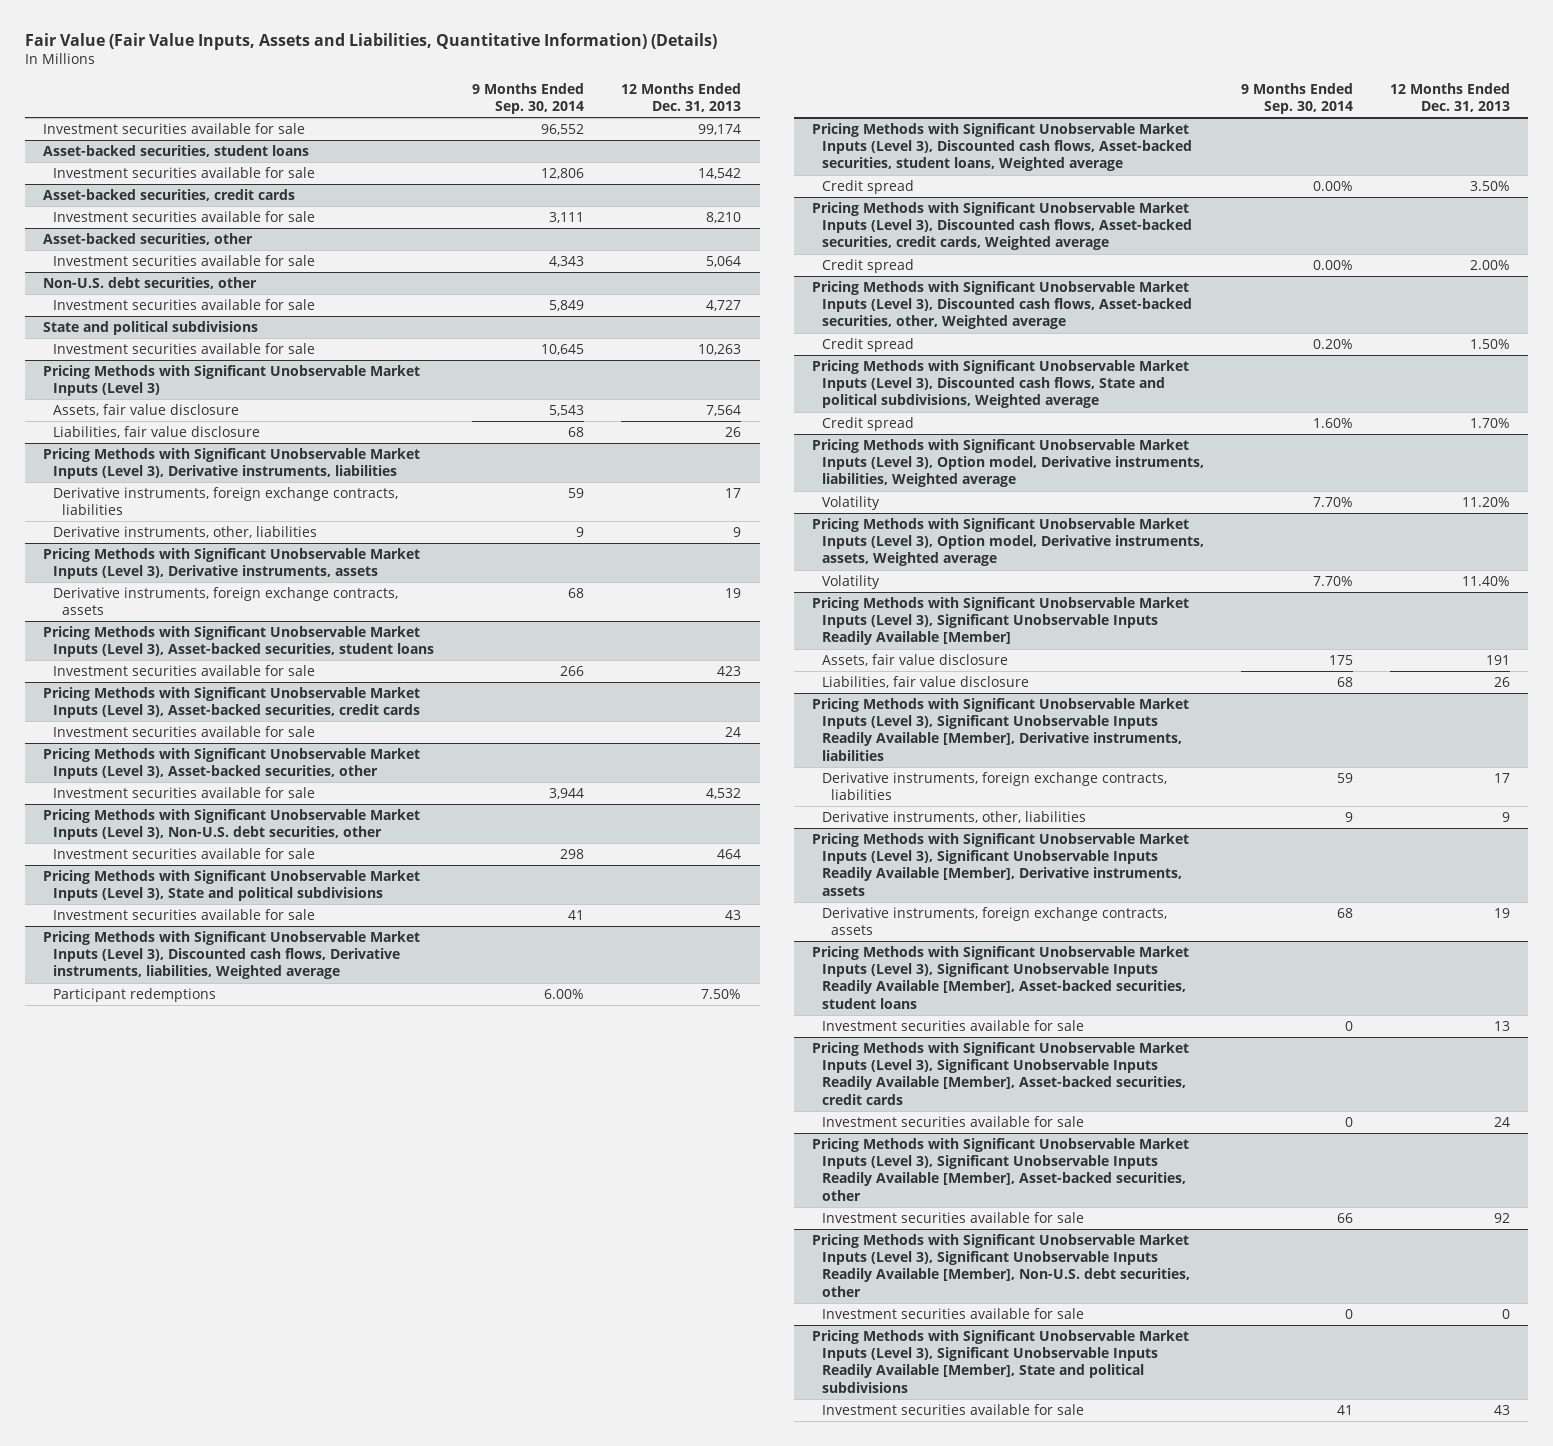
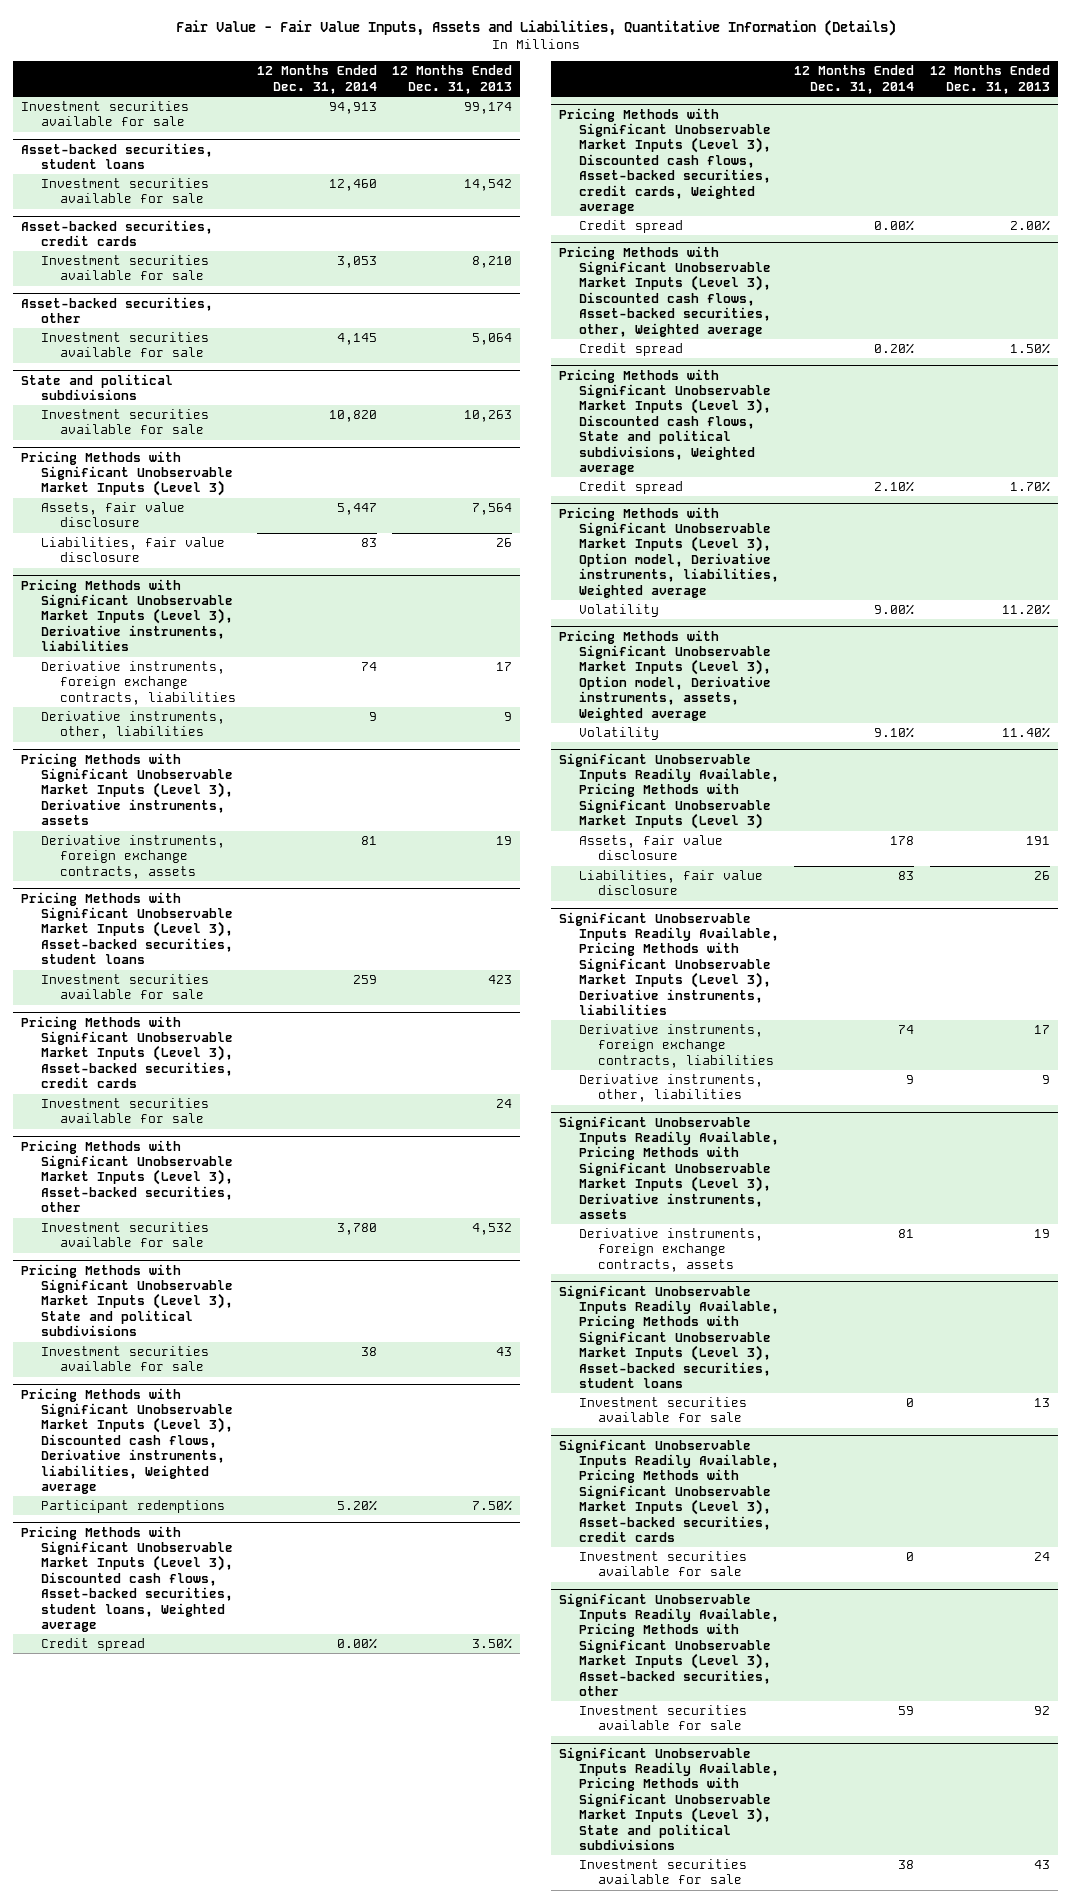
- Fair Value (Fair Value Inputs, Assets and Liabilities, Quantitative Information) (Details)
+ Fair Value - Fair Value Inputs, Assets and Liabilities, Quantitative Information (Details)
- | 9 Months Ended Sep. 30, 2014 | 12 Months Ended Dec. 31, 2013
+ | 12 Months Ended Dec. 31, 2014 | 12 Months Ended Dec. 31, 2013
- Non-U.S. debt securities, other
- Investment securities available for sale | 5,849 | 4,727
- Pricing Methods with Significant Unobservable Market Inputs (Level 3), Non-U.S. debt securities, other
- Investment securities available for sale | 298 | 464
- Pricing Methods with Significant Unobservable Market Inputs (Level 3), Significant Unobservable Inputs Readily Available [Member]
+ Significant Unobservable Inputs Readily Available, Pricing Methods with Significant Unobservable Market Inputs (Level 3)
- Pricing Methods with Significant Unobservable Market Inputs (Level 3), Significant Unobservable Inputs Readily Available [Member], Derivative instruments, liabilities
+ Significant Unobservable Inputs Readily Available, Pricing Methods with Significant Unobservable Market Inputs (Level 3), Derivative instruments, liabilities
- Pricing Methods with Significant Unobservable Market Inputs (Level 3), Significant Unobservable Inputs Readily Available [Member], Derivative instruments, assets
+ Significant Unobservable Inputs Readily Available, Pricing Methods with Significant Unobservable Market Inputs (Level 3), Derivative instruments, assets
- Pricing Methods with Significant Unobservable Market Inputs (Level 3), Significant Unobservable Inputs Readily Available [Member], Asset-backed securities, student loans
+ Significant Unobservable Inputs Readily Available, Pricing Methods with Significant Unobservable Market Inputs (Level 3), Asset-backed securities, student loans
- Pricing Methods with Significant Unobservable Market Inputs (Level 3), Significant Unobservable Inputs Readily Available [Member], Asset-backed securities, credit cards
+ Significant Unobservable Inputs Readily Available, Pricing Methods with Significant Unobservable Market Inputs (Level 3), Asset-backed securities, credit cards
- Pricing Methods with Significant Unobservable Market Inputs (Level 3), Significant Unobservable Inputs Readily Available [Member], Asset-backed securities, other
+ Significant Unobservable Inputs Readily Available, Pricing Methods with Significant Unobservable Market Inputs (Level 3), Asset-backed securities, other
- Pricing Methods with Significant Unobservable Market Inputs (Level 3), Significant Unobservable Inputs Readily Available [Member], Non-U.S. debt securities, other
- Investment securities available for sale | 0 | 0
- Pricing Methods with Significant Unobservable Market Inputs (Level 3), Significant Unobservable Inputs Readily Available [Member], State and political subdivisions
+ Significant Unobservable Inputs Readily Available, Pricing Methods with Significant Unobservable Market Inputs (Level 3), State and political subdivisions

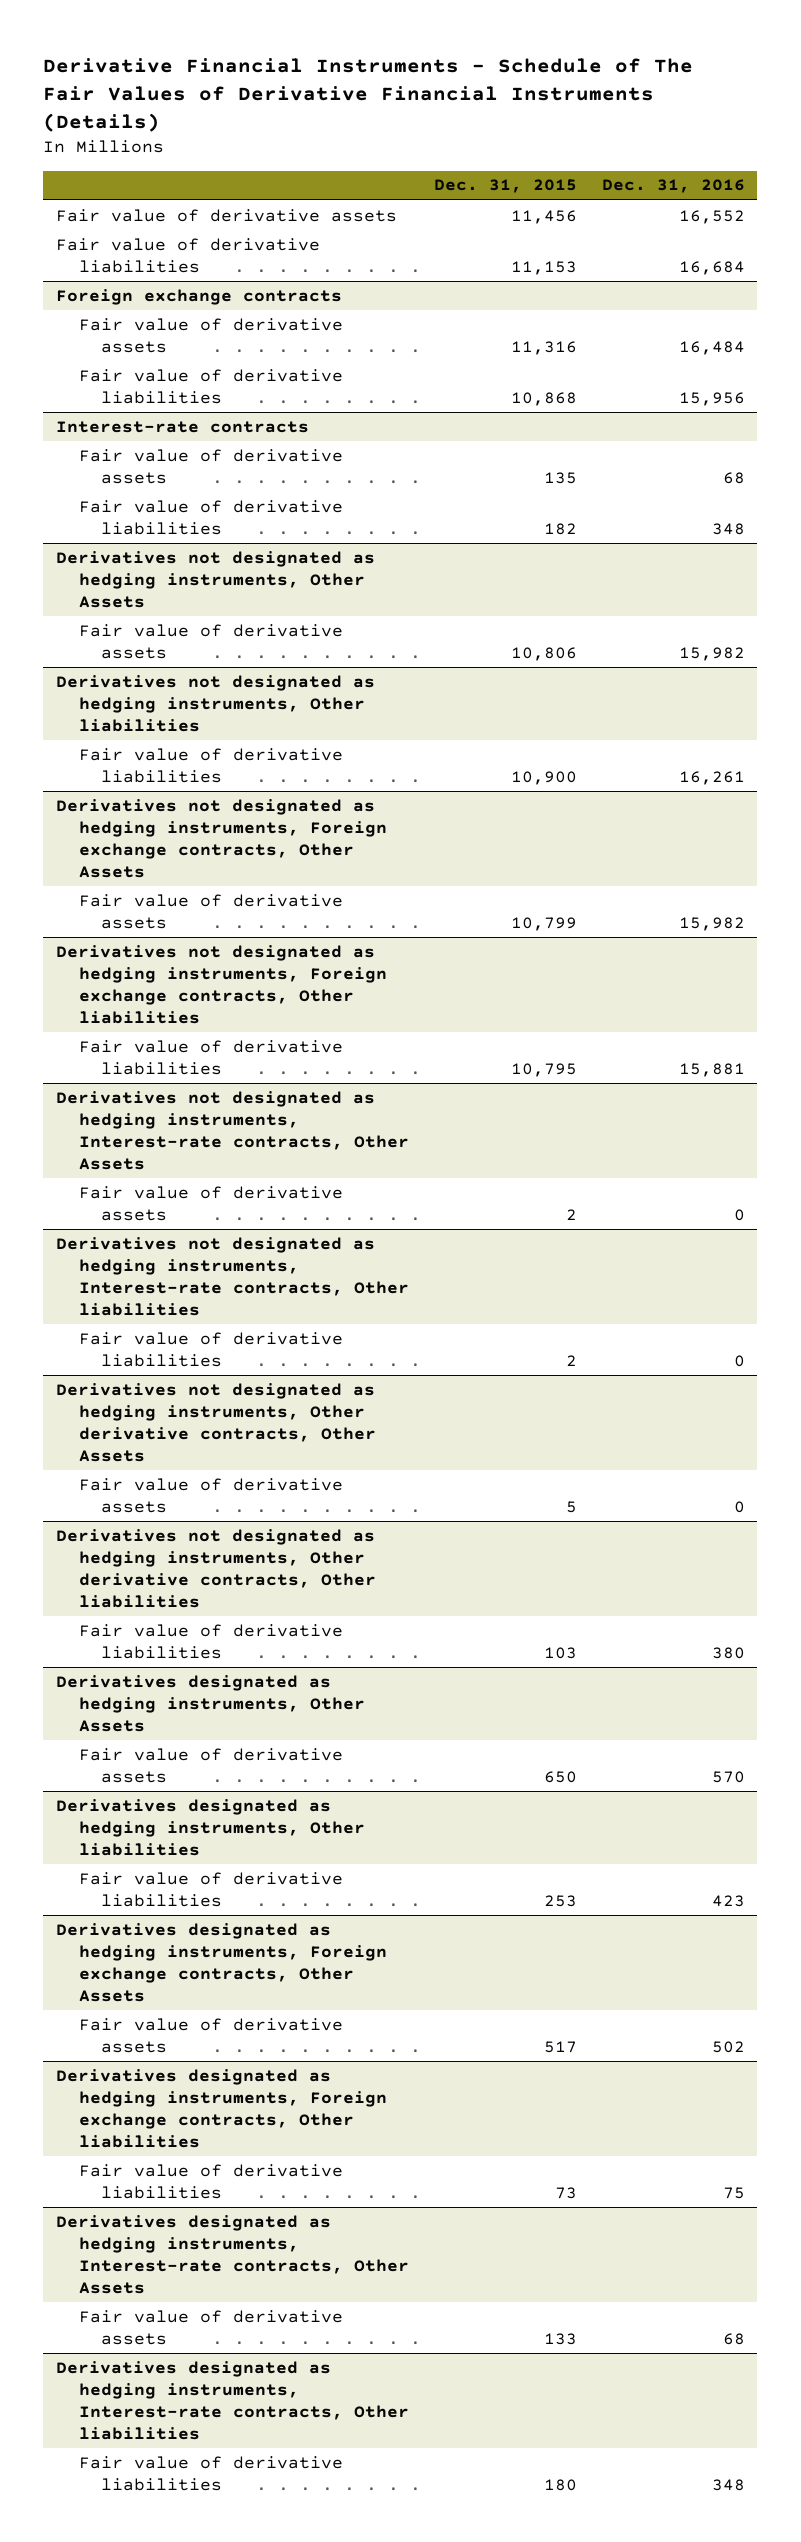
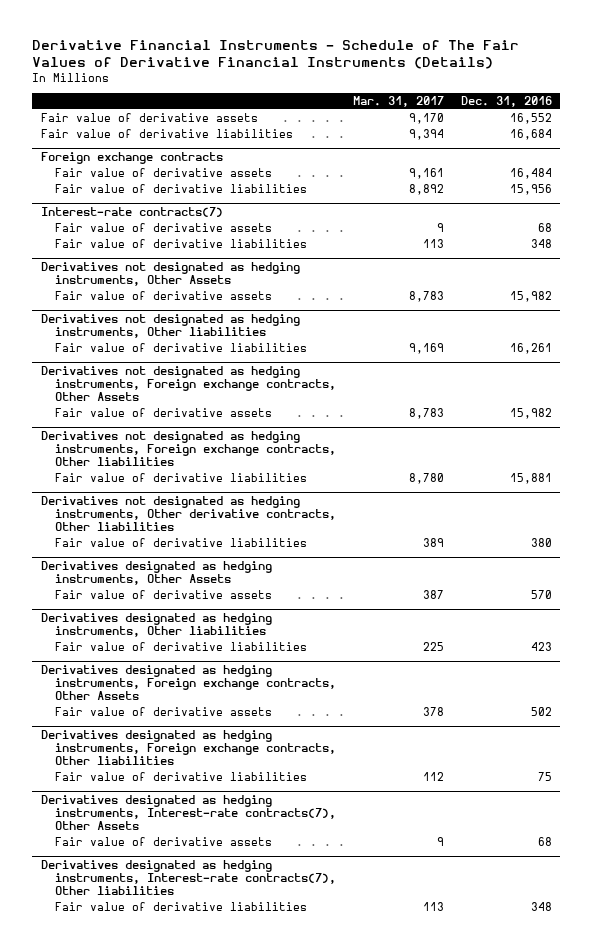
- | Dec. 31, 2015 | Dec. 31, 2016
+ | Mar. 31, 2017 | Dec. 31, 2016
- Interest-rate contracts
+ Interest-rate contracts(7)
- Derivatives not designated as hedging instruments, Interest-rate contracts, Other Assets
- Fair value of derivative assets | 2 | 0
- Derivatives not designated as hedging instruments, Interest-rate contracts, Other liabilities
- Fair value of derivative liabilities | 2 | 0
- Derivatives not designated as hedging instruments, Other derivative contracts, Other Assets
- Fair value of derivative assets | 5 | 0
- Derivatives designated as hedging instruments, Interest-rate contracts, Other Assets
+ Derivatives designated as hedging instruments, Interest-rate contracts(7), Other Assets
- Derivatives designated as hedging instruments, Interest-rate contracts, Other liabilities
+ Derivatives designated as hedging instruments, Interest-rate contracts(7), Other liabilities

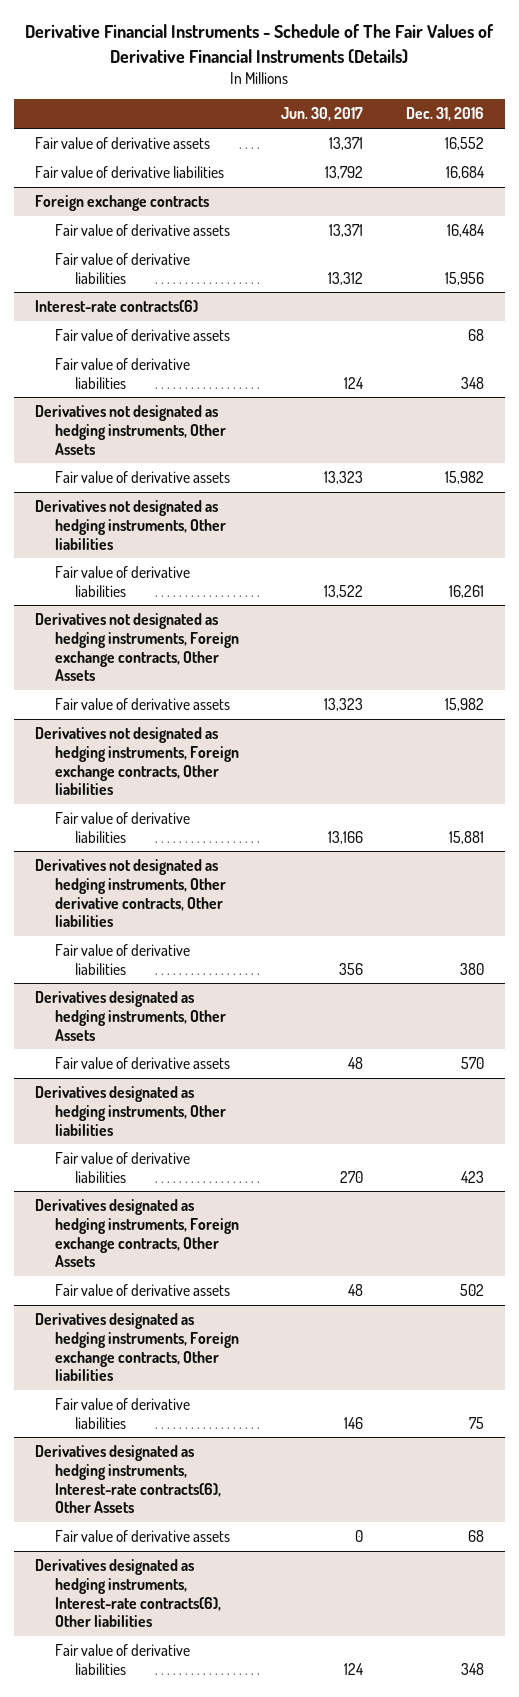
- | Mar. 31, 2017 | Dec. 31, 2016
+ | Jun. 30, 2017 | Dec. 31, 2016
- Interest-rate contracts(7)
+ Interest-rate contracts(6)
- Derivatives designated as hedging instruments, Interest-rate contracts(7), Other Assets
+ Derivatives designated as hedging instruments, Interest-rate contracts(6), Other Assets
- Derivatives designated as hedging instruments, Interest-rate contracts(7), Other liabilities
+ Derivatives designated as hedging instruments, Interest-rate contracts(6), Other liabilities

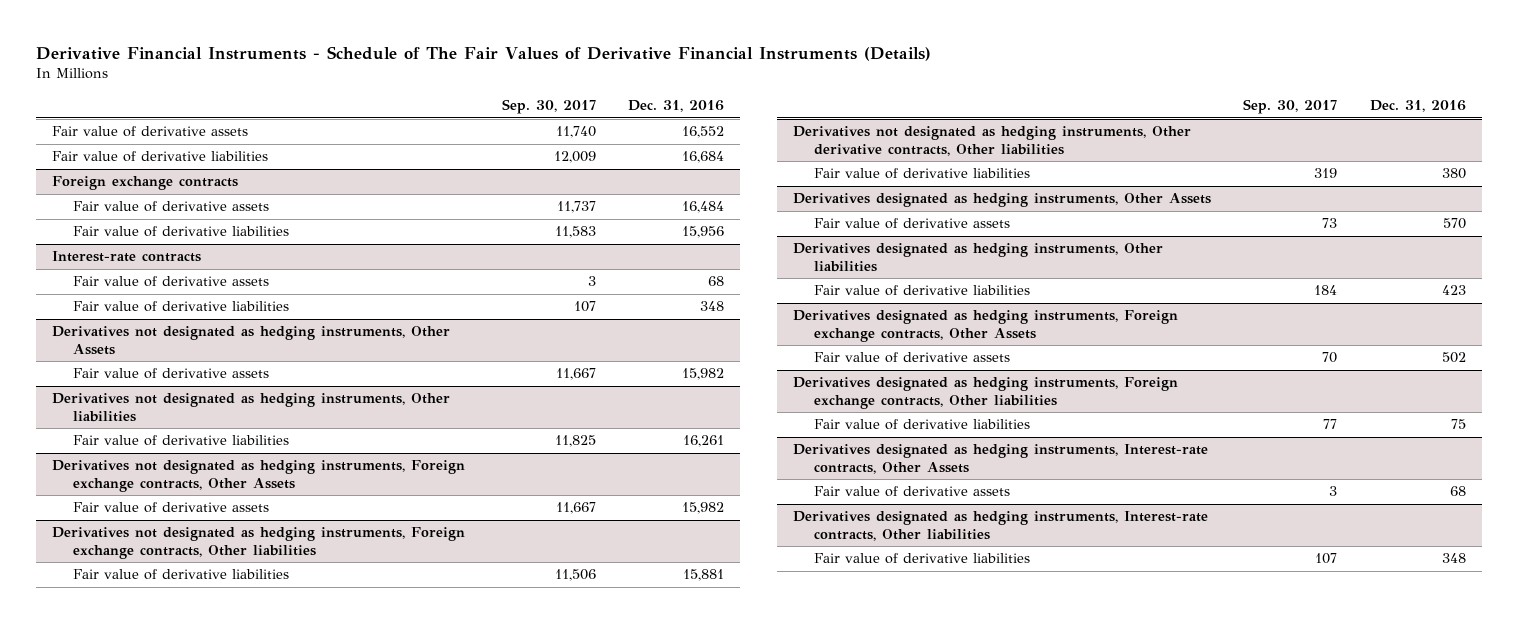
- | Jun. 30, 2017 | Dec. 31, 2016
+ | Sep. 30, 2017 | Dec. 31, 2016
- Interest-rate contracts(6)
+ Interest-rate contracts
- Derivatives designated as hedging instruments, Interest-rate contracts(6), Other Assets
+ Derivatives designated as hedging instruments, Interest-rate contracts, Other Assets
- Derivatives designated as hedging instruments, Interest-rate contracts(6), Other liabilities
+ Derivatives designated as hedging instruments, Interest-rate contracts, Other liabilities

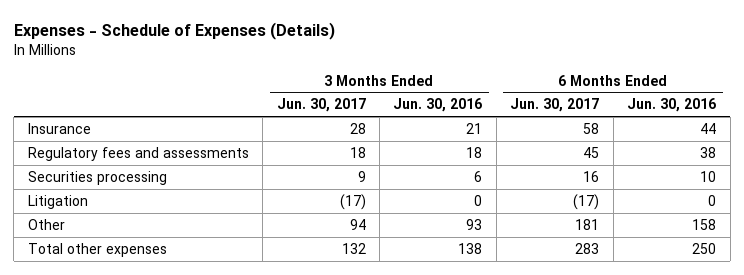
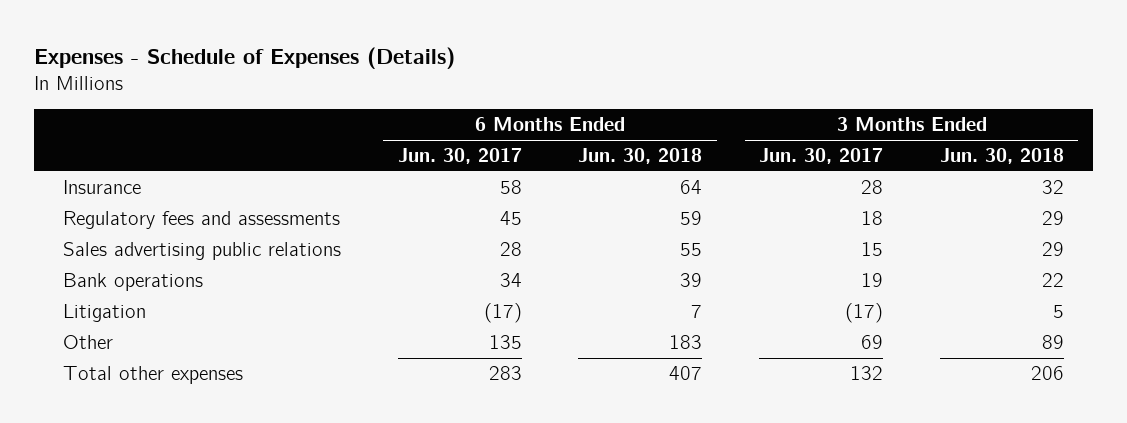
- | 3 Months Ended Jun. 30, 2017 | 3 Months Ended Jun. 30, 2016 | 6 Months Ended Jun. 30, 2017 | 6 Months Ended Jun. 30, 2016
+ | 6 Months Ended Jun. 30, 2017 | 6 Months Ended Jun. 30, 2018 | 3 Months Ended Jun. 30, 2017 | 3 Months Ended Jun. 30, 2018
- Securities processing | 9 | 6 | 16 | 10
+ Sales advertising public relations | 28 | 55 | 15 | 29
+ Bank operations | 34 | 39 | 19 | 22
- Other | 94 | 93 | 181 | 158
+ Other | 135 | 183 | 69 | 89

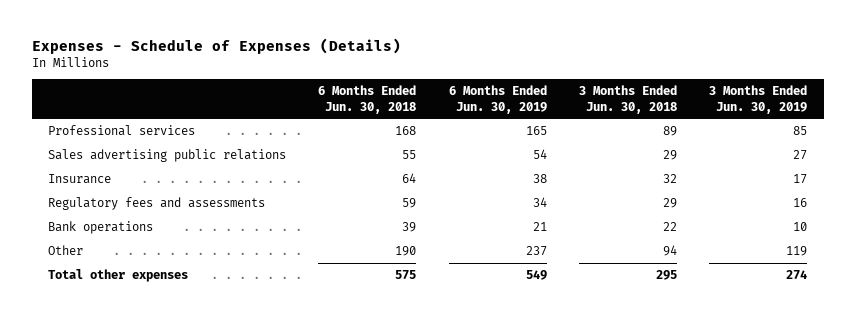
- | 6 Months Ended Jun. 30, 2017 | 6 Months Ended Jun. 30, 2018 | 3 Months Ended Jun. 30, 2017 | 3 Months Ended Jun. 30, 2018
+ | 6 Months Ended Jun. 30, 2018 | 6 Months Ended Jun. 30, 2019 | 3 Months Ended Jun. 30, 2018 | 3 Months Ended Jun. 30, 2019
+ Professional services | 168 | 165 | 89 | 85
moved up: Sales advertising public relations | 55 | 54 | 29 | 27
- Litigation | (17) | 7 | (17) | 5
- Other | 135 | 183 | 69 | 89
- Total other expenses | 283 | 407 | 132 | 206
+ Other | 190 | 237 | 94 | 119
+ Total other expenses | 575 | 549 | 295 | 274

